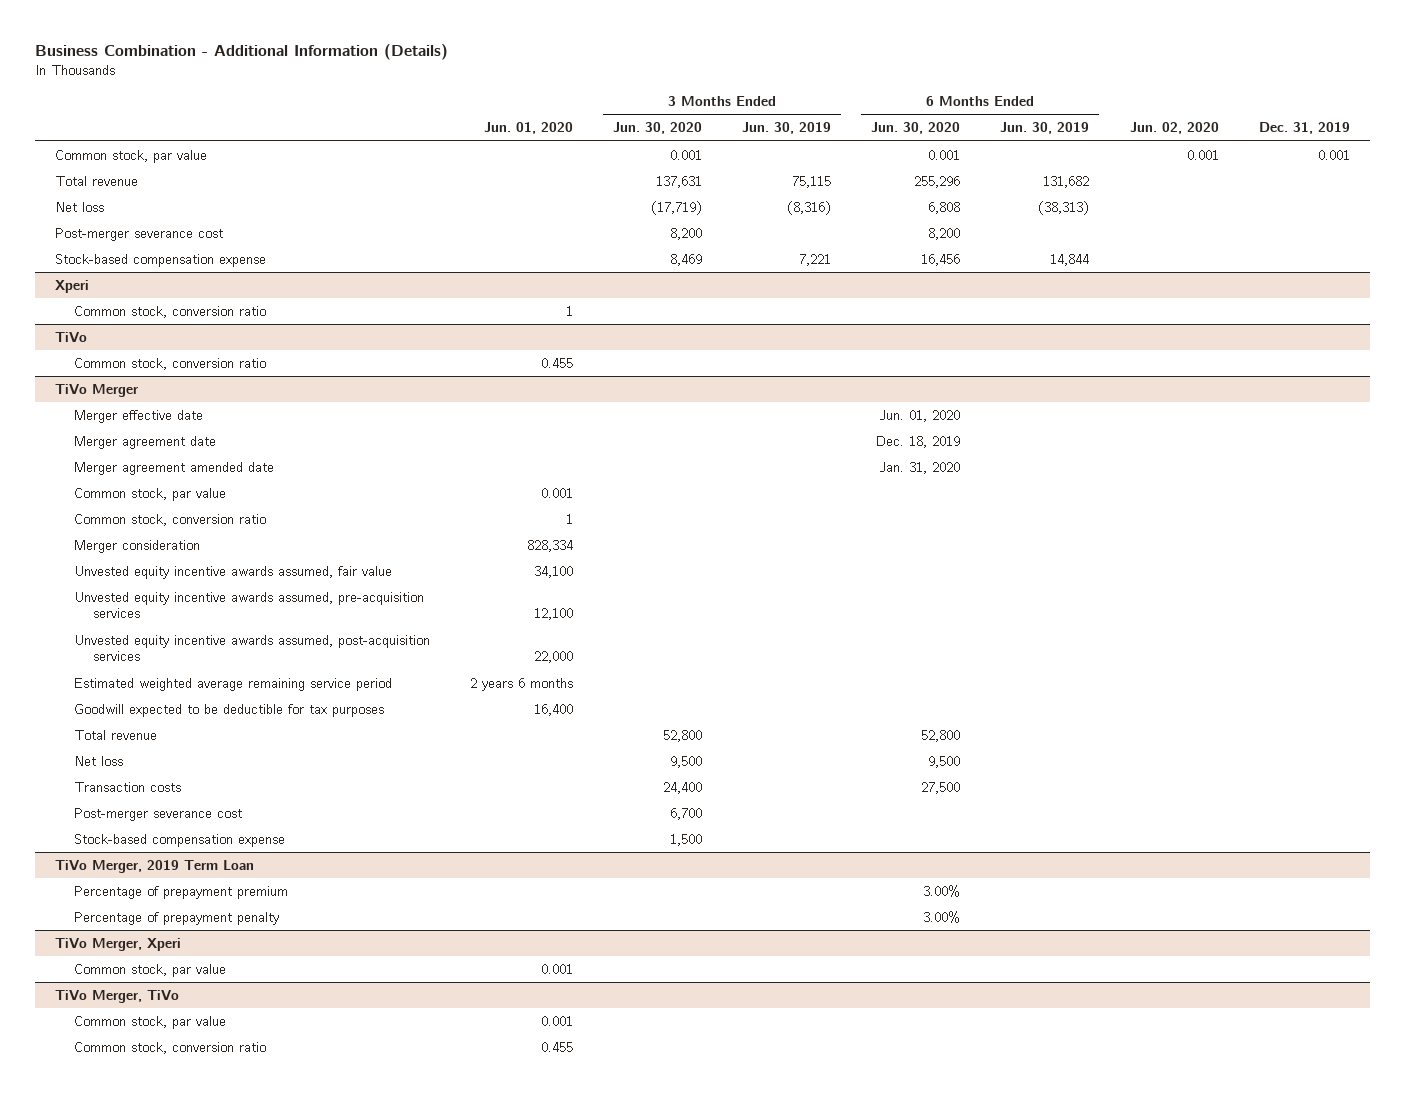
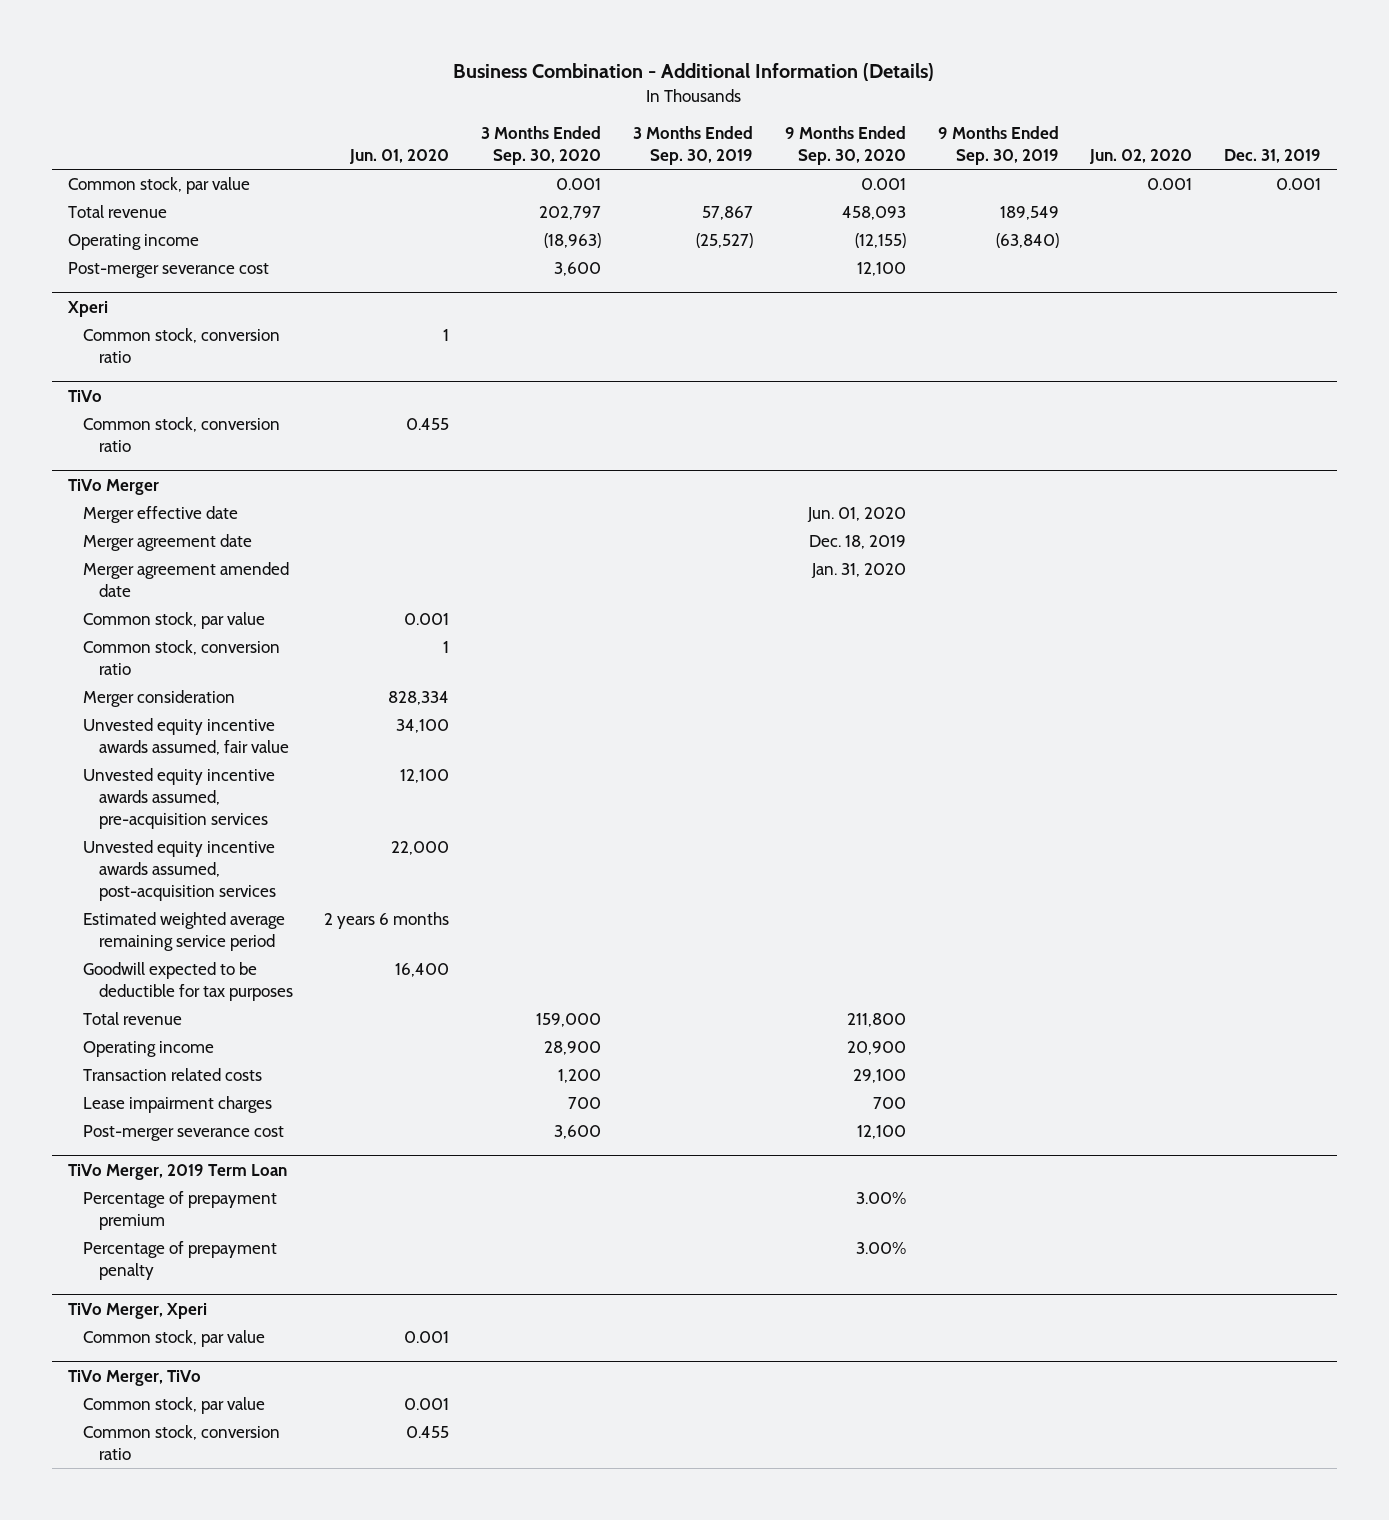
- | Jun. 01, 2020 | 3 Months Ended Jun. 30, 2020 | 3 Months Ended Jun. 30, 2019 | 6 Months Ended Jun. 30, 2020 | 6 Months Ended Jun. 30, 2019 | Jun. 02, 2020 | Dec. 31, 2019
+ | Jun. 01, 2020 | 3 Months Ended Sep. 30, 2020 | 3 Months Ended Sep. 30, 2019 | 9 Months Ended Sep. 30, 2020 | 9 Months Ended Sep. 30, 2019 | Jun. 02, 2020 | Dec. 31, 2019
- Net loss | | (17,719) | (8,316) | 6,808 | (38,313) | |
+ Operating income | | (18,963) | (25,527) | (12,155) | (63,840) | |
- Stock-based compensation expense | | 8,469 | 7,221 | 16,456 | 14,844 | |
@ TiVo Merger
- Net loss | | 9,500 | | 9,500 | | |
- Transaction costs | | 24,400 | | 27,500 | | |
+ Operating income | | 28,900 | | 20,900 | | |
+ Transaction related costs | | 1,200 | | 29,100 | | |
+ Lease impairment charges | | 700 | | 700 | | |
- Stock-based compensation expense | | 1,500 | | | | |

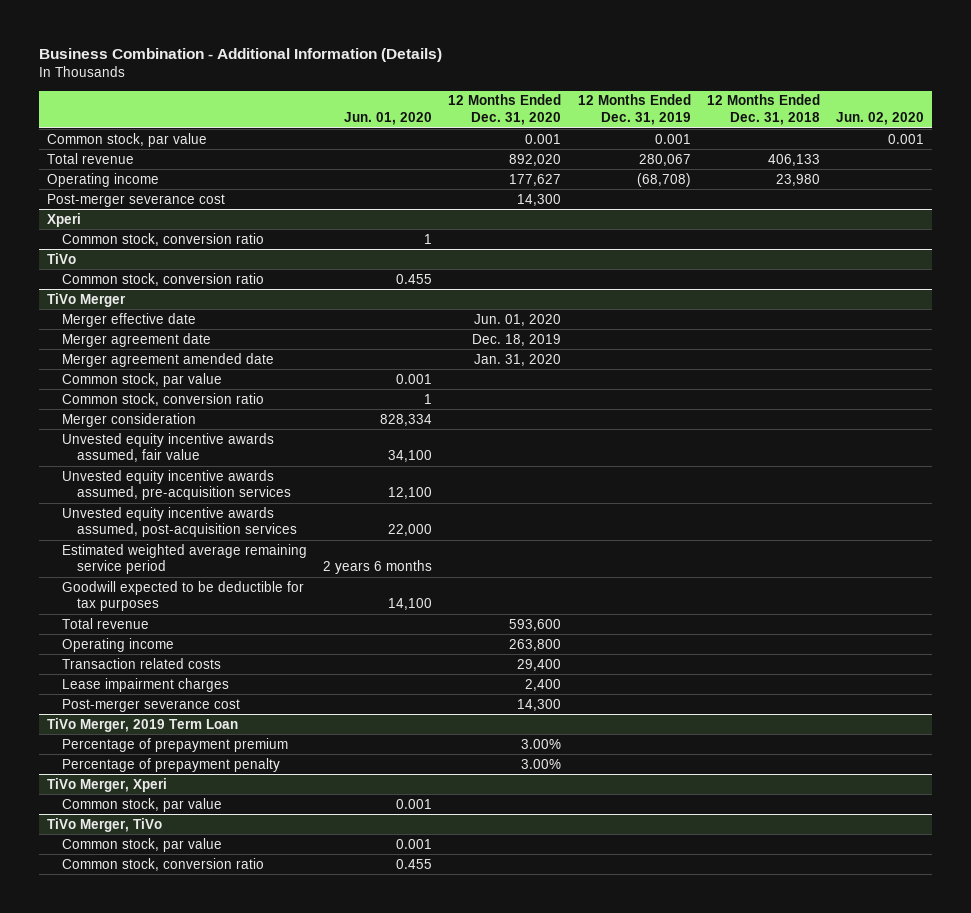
- | Jun. 01, 2020 | 3 Months Ended Sep. 30, 2020 | 3 Months Ended Sep. 30, 2019 | 9 Months Ended Sep. 30, 2020 | 9 Months Ended Sep. 30, 2019 | Jun. 02, 2020 | Dec. 31, 2019
+ | Jun. 01, 2020 | 12 Months Ended Dec. 31, 2020 | 12 Months Ended Dec. 31, 2019 | 12 Months Ended Dec. 31, 2018 | Jun. 02, 2020
@ TiVo Merger
- Goodwill expected to be deductible for tax purposes | 16,400 | | | | | |
+ Goodwill expected to be deductible for tax purposes | 14,100 | | | |

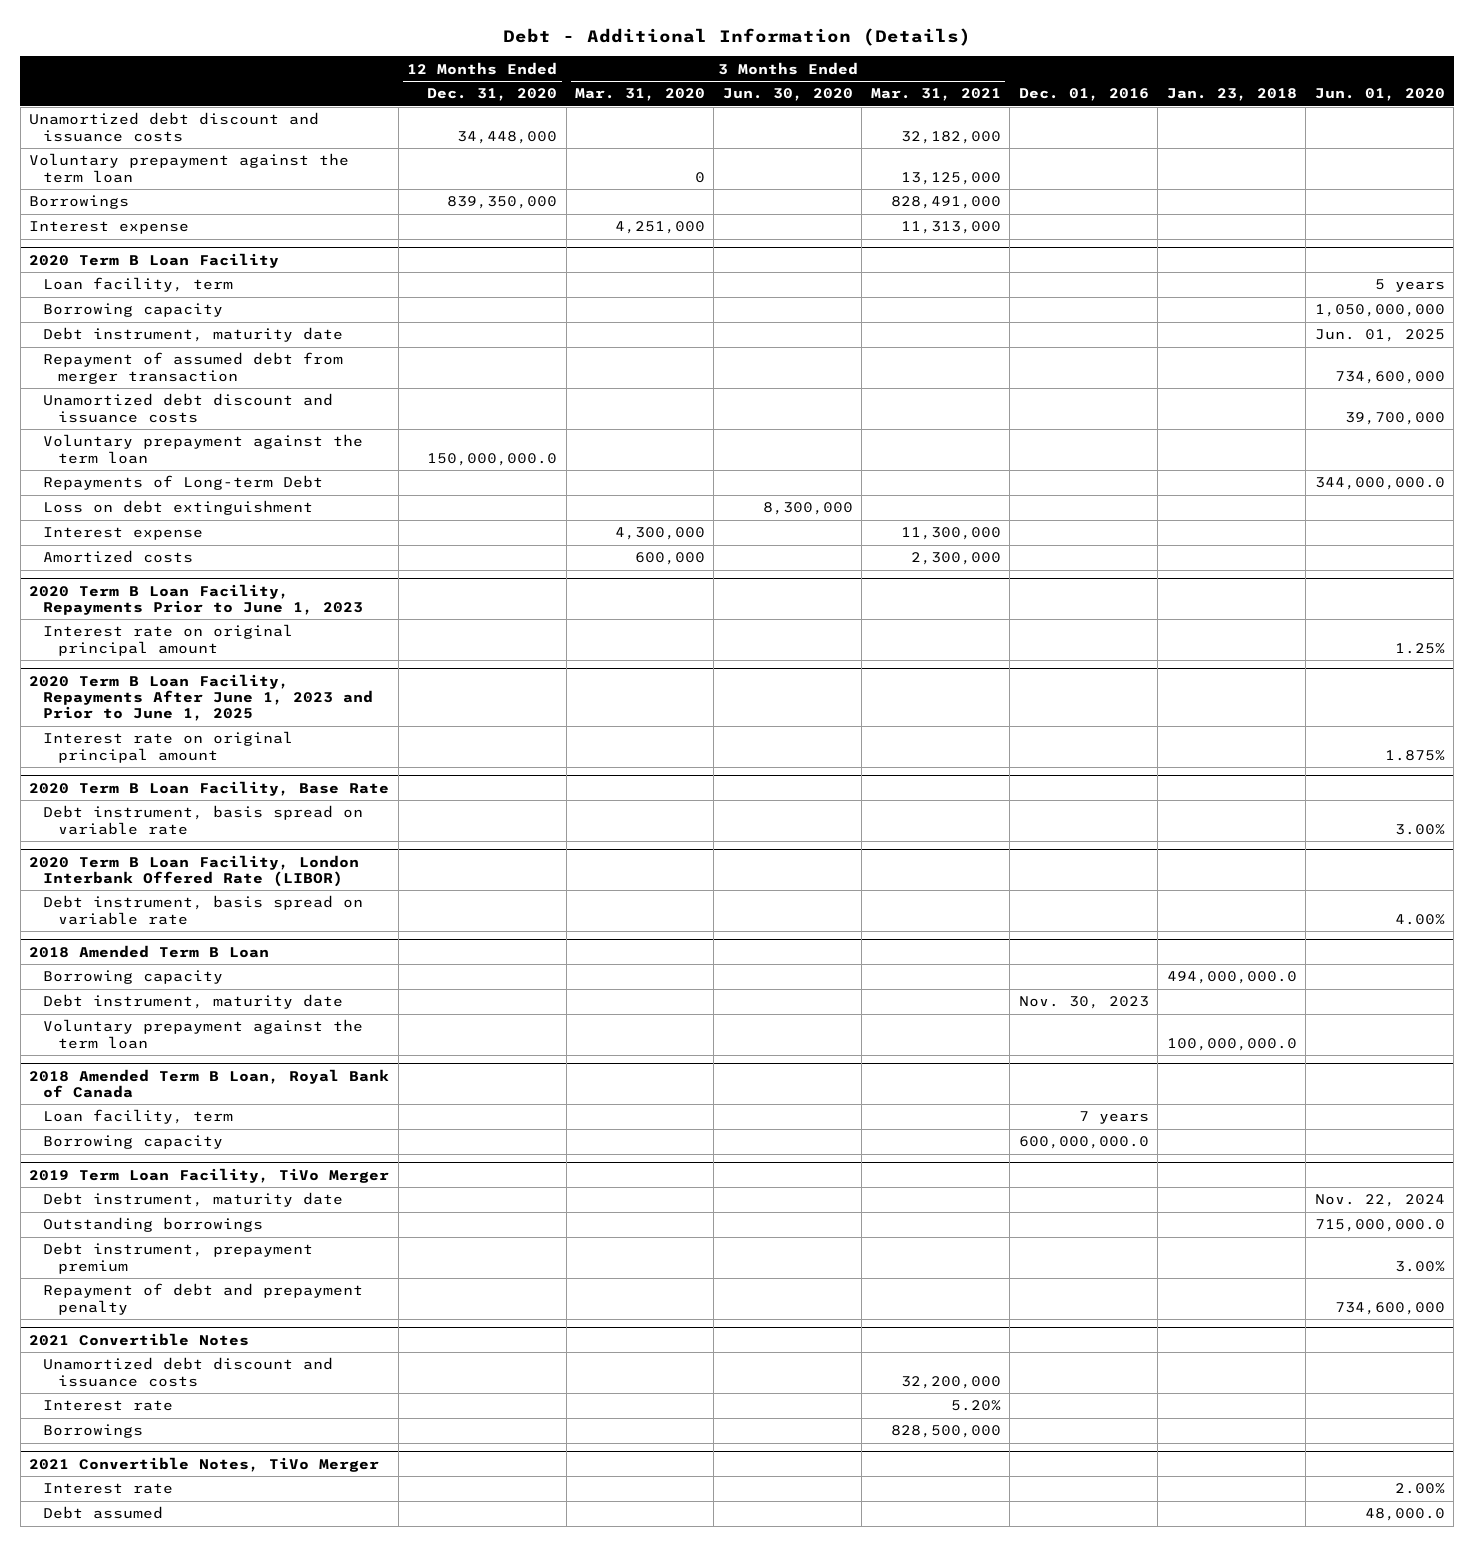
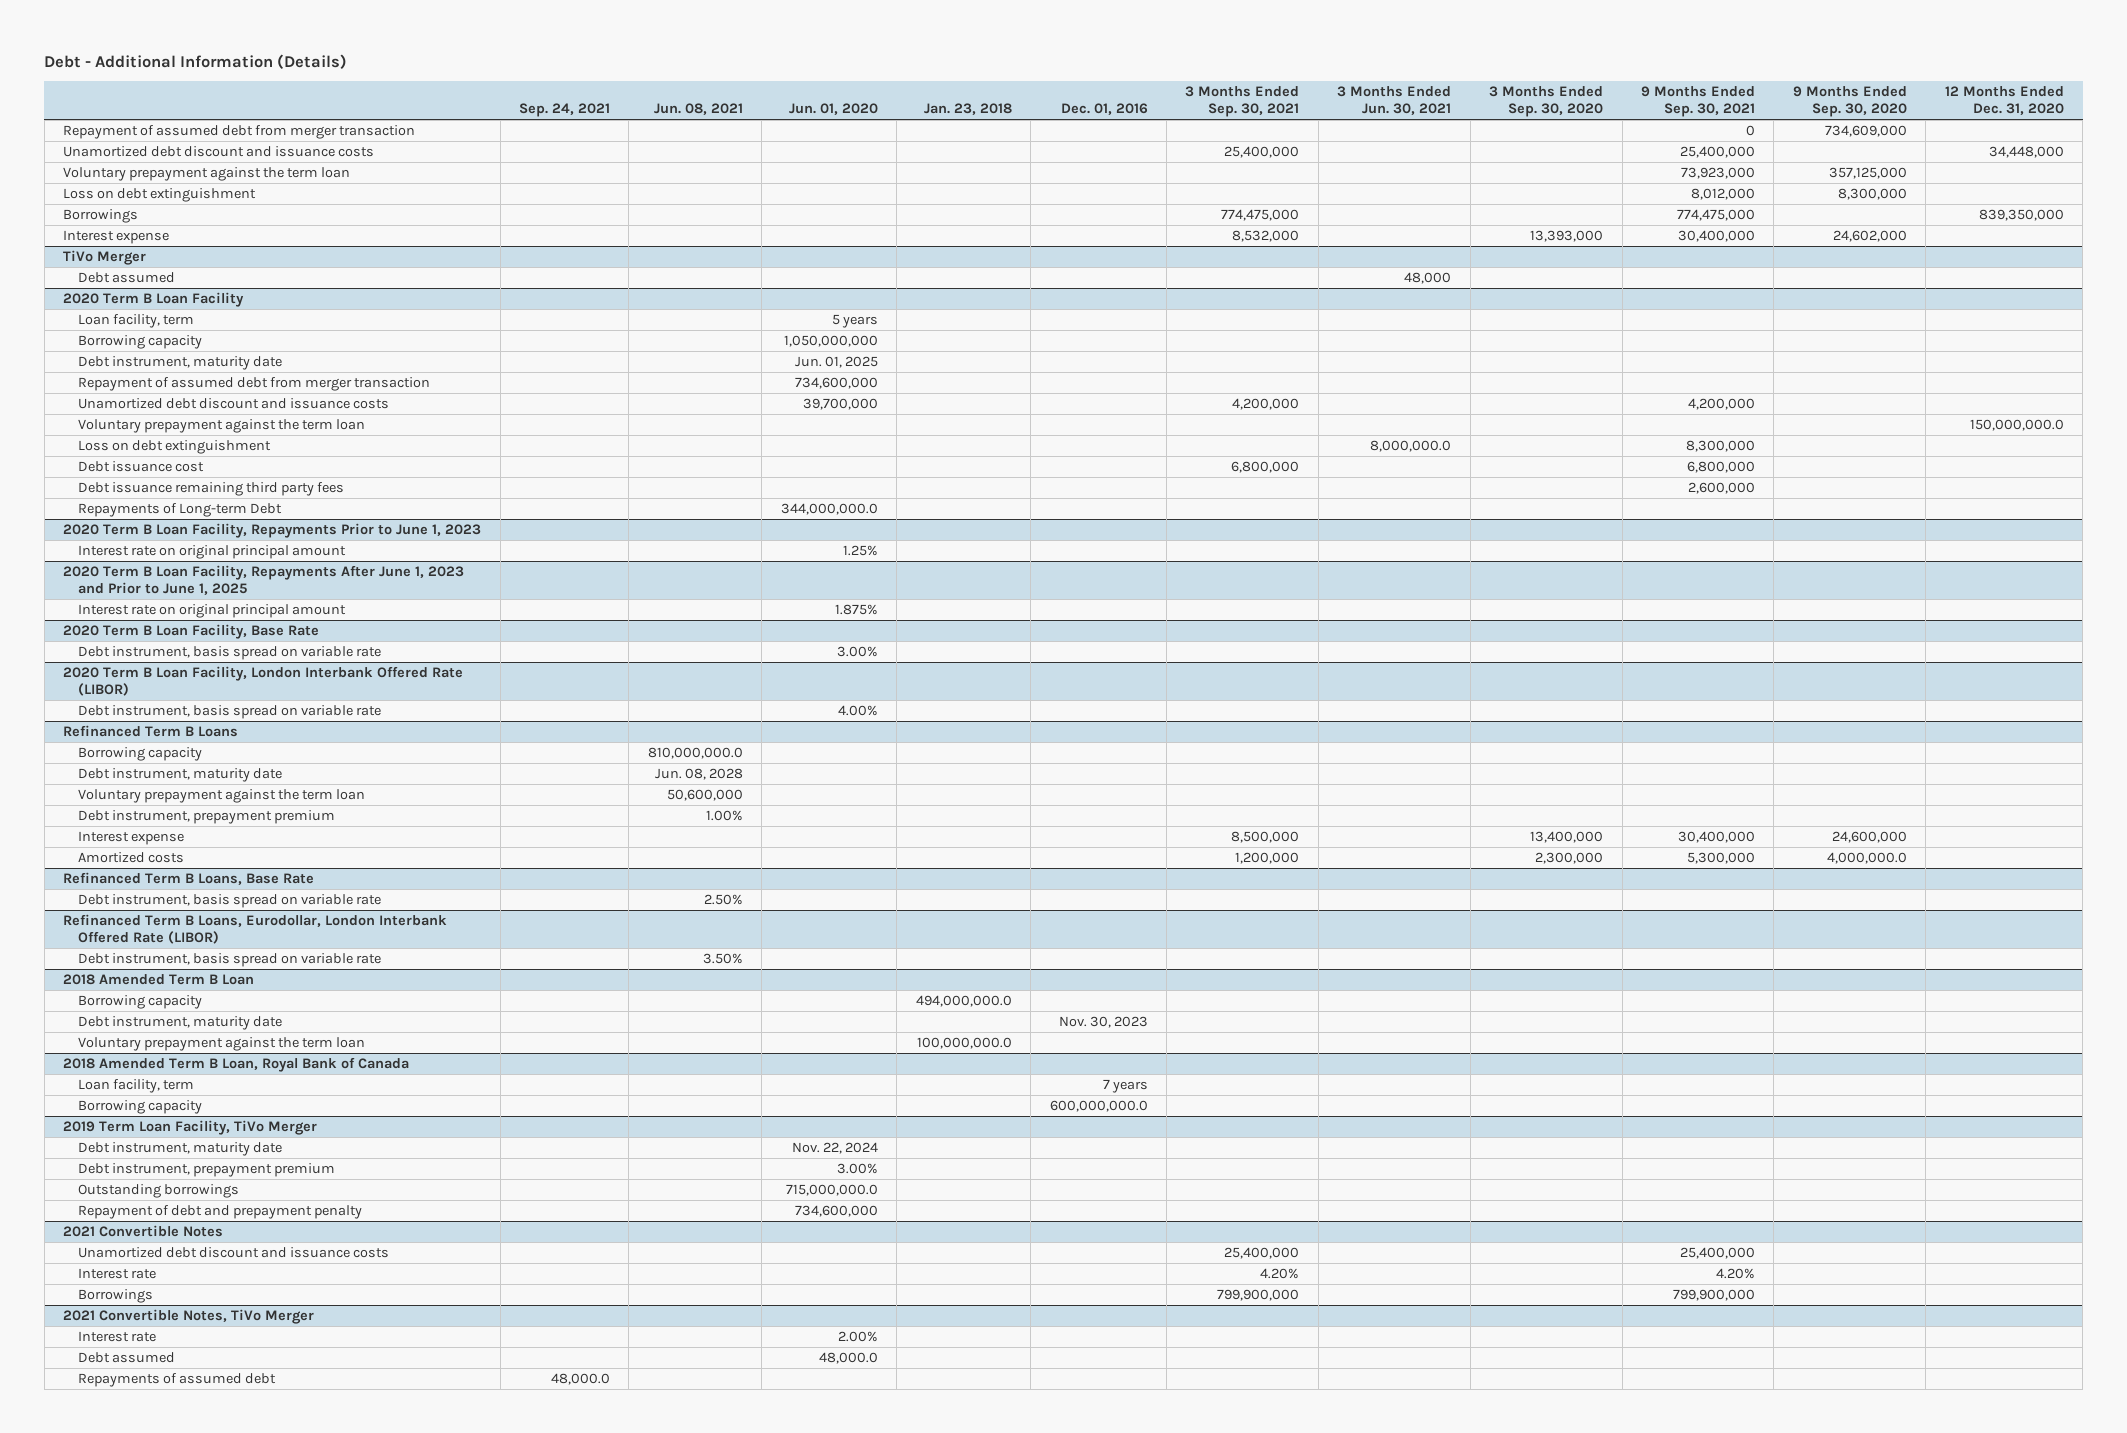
- | 12 Months Ended Dec. 31, 2020 | 3 Months Ended Mar. 31, 2020 | 3 Months Ended Jun. 30, 2020 | 3 Months Ended Mar. 31, 2021 | Dec. 01, 2016 | Jan. 23, 2018 | Jun. 01, 2020
+ | Sep. 24, 2021 | Jun. 08, 2021 | Jun. 01, 2020 | Jan. 23, 2018 | Dec. 01, 2016 | 3 Months Ended Sep. 30, 2021 | 3 Months Ended Jun. 30, 2021 | 3 Months Ended Sep. 30, 2020 | 9 Months Ended Sep. 30, 2021 | 9 Months Ended Sep. 30, 2020 | 12 Months Ended Dec. 31, 2020
+ Repayment of assumed debt from merger transaction | | | | | | | | | 0 | 734,609,000 |
+ Loss on debt extinguishment | | | | | | | | | 8,012,000 | 8,300,000 |
+ TiVo Merger
+ Debt assumed | | | | | | | 48,000 | | | |
@ 2020 Term B Loan Facility
- Interest expense | | 4,300,000 | | 11,300,000 | | |
- Amortized costs | | 600,000 | | 2,300,000 | | |
+ Debt issuance cost | | | | | | 6,800,000 | | | 6,800,000 | |
+ Debt issuance remaining third party fees | | | | | | | | | 2,600,000 | |
moved down: Repayments of Long-term Debt | | | 344,000,000.0 | | | | | | | |
+ Refinanced Term B Loans
+ Borrowing capacity | | 810,000,000.0 | | | | | | | | |
+ Debt instrument, maturity date | | Jun. 08, 2028 | | | | | | | | |
+ Voluntary prepayment against the term loan | | 50,600,000 | | | | | | | | |
+ Debt instrument, prepayment premium | | 1.00% | | | | | | | | |
+ Interest expense | | | | | | 8,500,000 | | 13,400,000 | 30,400,000 | 24,600,000 |
+ Amortized costs | | | | | | 1,200,000 | | 2,300,000 | 5,300,000 | 4,000,000.0 |
+ Refinanced Term B Loans, Base Rate
+ Debt instrument, basis spread on variable rate | | 2.50% | | | | | | | | |
+ Refinanced Term B Loans, Eurodollar, London Interbank Offered Rate (LIBOR)
+ Debt instrument, basis spread on variable rate | | 3.50% | | | | | | | | |
@ 2019 Term Loan Facility, TiVo Merger
moved down: Outstanding borrowings | | | 715,000,000.0 | | | | | | | |
@ 2021 Convertible Notes, TiVo Merger
+ Repayments of assumed debt | 48,000.0 | | | | | | | | | |

